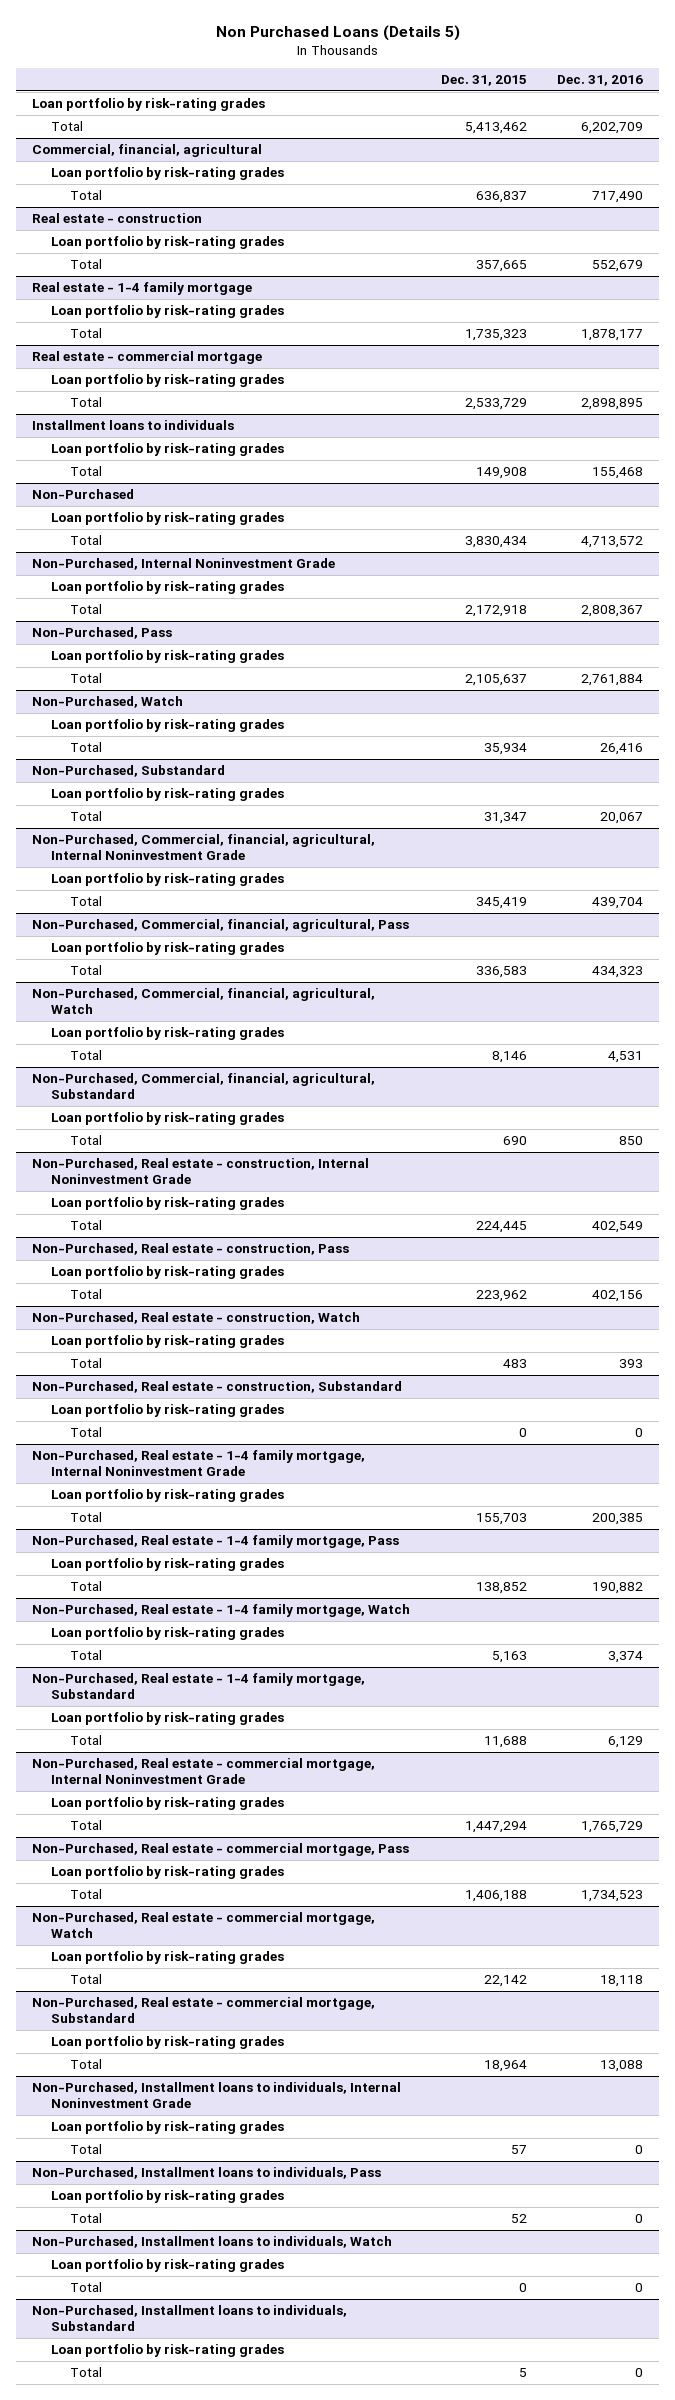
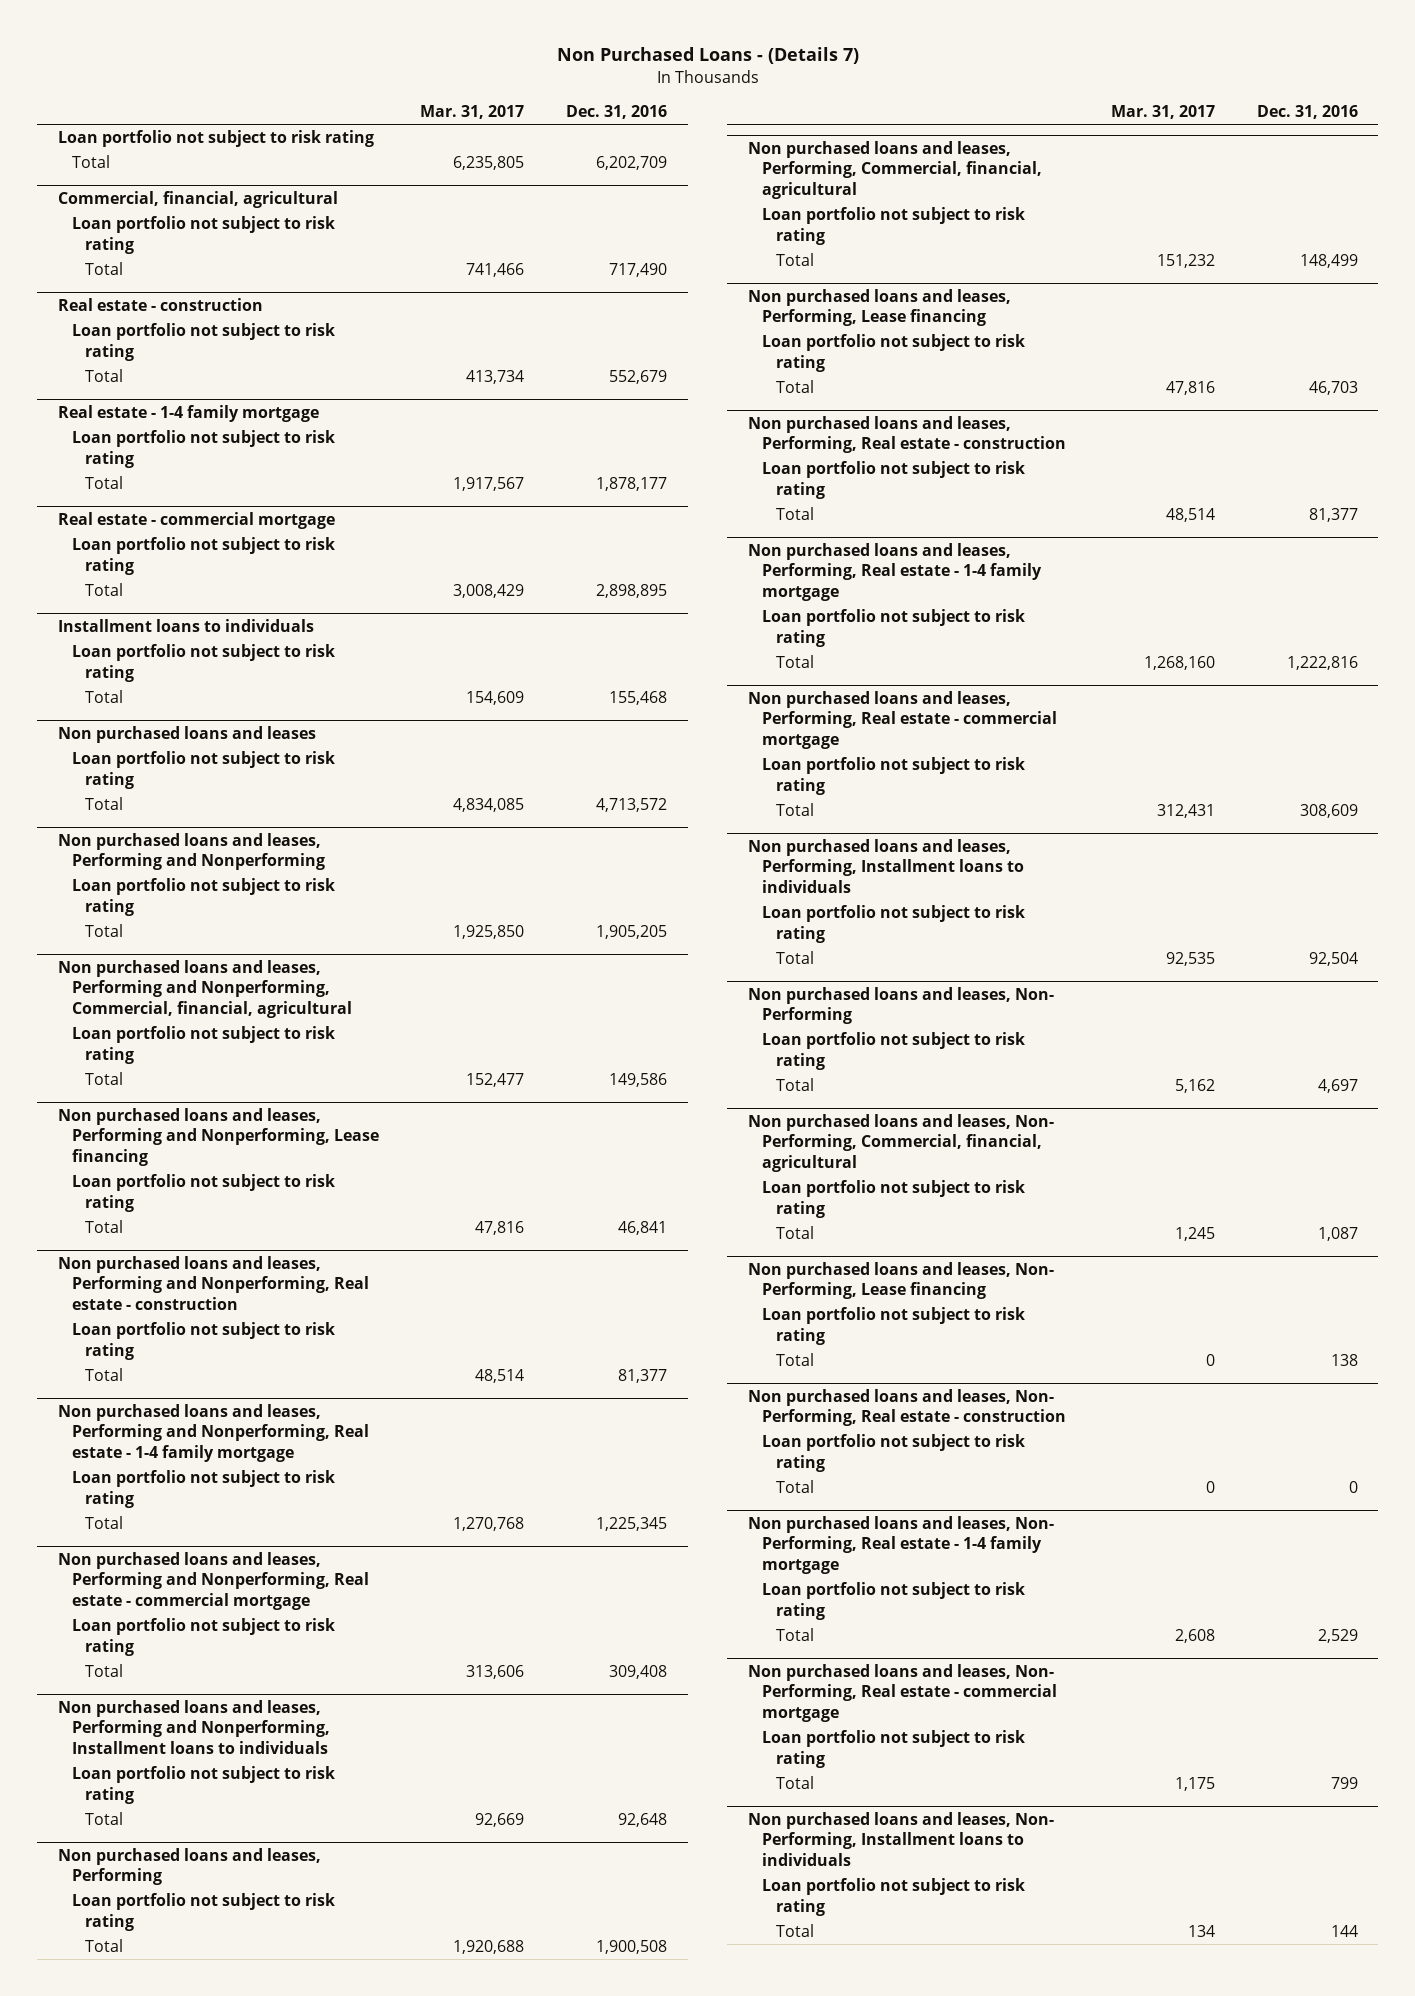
- Non Purchased Loans (Details 5)
+ Non Purchased Loans - (Details 7)
- | Dec. 31, 2015 | Dec. 31, 2016
+ | Mar. 31, 2017 | Dec. 31, 2016
- Loan portfolio by risk-rating grades
+ Loan portfolio not subject to risk rating
@ Commercial, financial, agricultural
- Loan portfolio by risk-rating grades
+ Loan portfolio not subject to risk rating
@ Real estate - construction
- Loan portfolio by risk-rating grades
+ Loan portfolio not subject to risk rating
@ Real estate - 1-4 family mortgage
- Loan portfolio by risk-rating grades
+ Loan portfolio not subject to risk rating
@ Real estate - commercial mortgage
- Loan portfolio by risk-rating grades
+ Loan portfolio not subject to risk rating
@ Installment loans to individuals
- Loan portfolio by risk-rating grades
+ Loan portfolio not subject to risk rating
- Non-Purchased
- Loan portfolio by risk-rating grades
+ Non purchased loans and leases
+ Loan portfolio not subject to risk rating
- Non-Purchased, Internal Noninvestment Grade
- Loan portfolio by risk-rating grades
- Total | 2,172,918 | 2,808,367
- Non-Purchased, Pass
- Loan portfolio by risk-rating grades
- Total | 2,105,637 | 2,761,884
- Non-Purchased, Watch
- Loan portfolio by risk-rating grades
- Total | 35,934 | 26,416
- Non-Purchased, Substandard
- Loan portfolio by risk-rating grades
- Total | 31,347 | 20,067
- Non-Purchased, Commercial, financial, agricultural, Internal Noninvestment Grade
- Loan portfolio by risk-rating grades
- Total | 345,419 | 439,704
- Non-Purchased, Commercial, financial, agricultural, Pass
- Loan portfolio by risk-rating grades
- Total | 336,583 | 434,323
- Non-Purchased, Commercial, financial, agricultural, Watch
- Loan portfolio by risk-rating grades
- Total | 8,146 | 4,531
- Non-Purchased, Commercial, financial, agricultural, Substandard
- Loan portfolio by risk-rating grades
- Total | 690 | 850
- Non-Purchased, Real estate - construction, Internal Noninvestment Grade
- Loan portfolio by risk-rating grades
- Total | 224,445 | 402,549
- Non-Purchased, Real estate - construction, Pass
- Loan portfolio by risk-rating grades
- Total | 223,962 | 402,156
- Non-Purchased, Real estate - construction, Watch
- Loan portfolio by risk-rating grades
- Total | 483 | 393
- Non-Purchased, Real estate - construction, Substandard
- Loan portfolio by risk-rating grades
- Total | 0 | 0
- Non-Purchased, Real estate - 1-4 family mortgage, Internal Noninvestment Grade
- Loan portfolio by risk-rating grades
- Total | 155,703 | 200,385
- Non-Purchased, Real estate - 1-4 family mortgage, Pass
- Loan portfolio by risk-rating grades
- Total | 138,852 | 190,882
- Non-Purchased, Real estate - 1-4 family mortgage, Watch
- Loan portfolio by risk-rating grades
- Total | 5,163 | 3,374
- Non-Purchased, Real estate - 1-4 family mortgage, Substandard
- Loan portfolio by risk-rating grades
- Total | 11,688 | 6,129
- Non-Purchased, Real estate - commercial mortgage, Internal Noninvestment Grade
- Loan portfolio by risk-rating grades
- Total | 1,447,294 | 1,765,729
- Non-Purchased, Real estate - commercial mortgage, Pass
- Loan portfolio by risk-rating grades
- Total | 1,406,188 | 1,734,523
- Non-Purchased, Real estate - commercial mortgage, Watch
- Loan portfolio by risk-rating grades
- Total | 22,142 | 18,118
- Non-Purchased, Real estate - commercial mortgage, Substandard
- Loan portfolio by risk-rating grades
- Total | 18,964 | 13,088
- Non-Purchased, Installment loans to individuals, Internal Noninvestment Grade
- Loan portfolio by risk-rating grades
- Total | 57 | 0
- Non-Purchased, Installment loans to individuals, Pass
- Loan portfolio by risk-rating grades
- Total | 52 | 0
- Non-Purchased, Installment loans to individuals, Watch
- Loan portfolio by risk-rating grades
- Total | 0 | 0
- Non-Purchased, Installment loans to individuals, Substandard
- Loan portfolio by risk-rating grades
+ Non purchased loans and leases, Performing and Nonperforming
+ Loan portfolio not subject to risk rating
+ Total | 1,925,850 | 1,905,205
+ Non purchased loans and leases, Performing and Nonperforming, Commercial, financial, agricultural
+ Loan portfolio not subject to risk rating
+ Total | 152,477 | 149,586
+ Non purchased loans and leases, Performing and Nonperforming, Lease financing
+ Loan portfolio not subject to risk rating
+ Total | 47,816 | 46,841
+ Non purchased loans and leases, Performing and Nonperforming, Real estate - construction
+ Loan portfolio not subject to risk rating
+ Total | 48,514 | 81,377
+ Non purchased loans and leases, Performing and Nonperforming, Real estate - 1-4 family mortgage
+ Loan portfolio not subject to risk rating
+ Total | 1,270,768 | 1,225,345
+ Non purchased loans and leases, Performing and Nonperforming, Real estate - commercial mortgage
+ Loan portfolio not subject to risk rating
+ Total | 313,606 | 309,408
+ Non purchased loans and leases, Performing and Nonperforming, Installment loans to individuals
+ Loan portfolio not subject to risk rating
+ Total | 92,669 | 92,648
+ Non purchased loans and leases, Performing
+ Loan portfolio not subject to risk rating
+ Total | 1,920,688 | 1,900,508
+ Non purchased loans and leases, Performing, Commercial, financial, agricultural
+ Loan portfolio not subject to risk rating
+ Total | 151,232 | 148,499
+ Non purchased loans and leases, Performing, Lease financing
+ Loan portfolio not subject to risk rating
+ Total | 47,816 | 46,703
+ Non purchased loans and leases, Performing, Real estate - construction
+ Loan portfolio not subject to risk rating
+ Total | 48,514 | 81,377
+ Non purchased loans and leases, Performing, Real estate - 1-4 family mortgage
+ Loan portfolio not subject to risk rating
+ Total | 1,268,160 | 1,222,816
+ Non purchased loans and leases, Performing, Real estate - commercial mortgage
+ Loan portfolio not subject to risk rating
+ Total | 312,431 | 308,609
+ Non purchased loans and leases, Performing, Installment loans to individuals
+ Loan portfolio not subject to risk rating
+ Total | 92,535 | 92,504
+ Non purchased loans and leases, Non- Performing
+ Loan portfolio not subject to risk rating
+ Total | 5,162 | 4,697
+ Non purchased loans and leases, Non- Performing, Commercial, financial, agricultural
+ Loan portfolio not subject to risk rating
+ Total | 1,245 | 1,087
+ Non purchased loans and leases, Non- Performing, Lease financing
+ Loan portfolio not subject to risk rating
+ Total | 0 | 138
+ Non purchased loans and leases, Non- Performing, Real estate - construction
+ Loan portfolio not subject to risk rating
+ Non purchased loans and leases, Non- Performing, Real estate - 1-4 family mortgage
+ Loan portfolio not subject to risk rating
+ Total | 2,608 | 2,529
+ Non purchased loans and leases, Non- Performing, Real estate - commercial mortgage
+ Loan portfolio not subject to risk rating
+ Total | 1,175 | 799
+ Non purchased loans and leases, Non- Performing, Installment loans to individuals
+ Loan portfolio not subject to risk rating
+ Total | 134 | 144

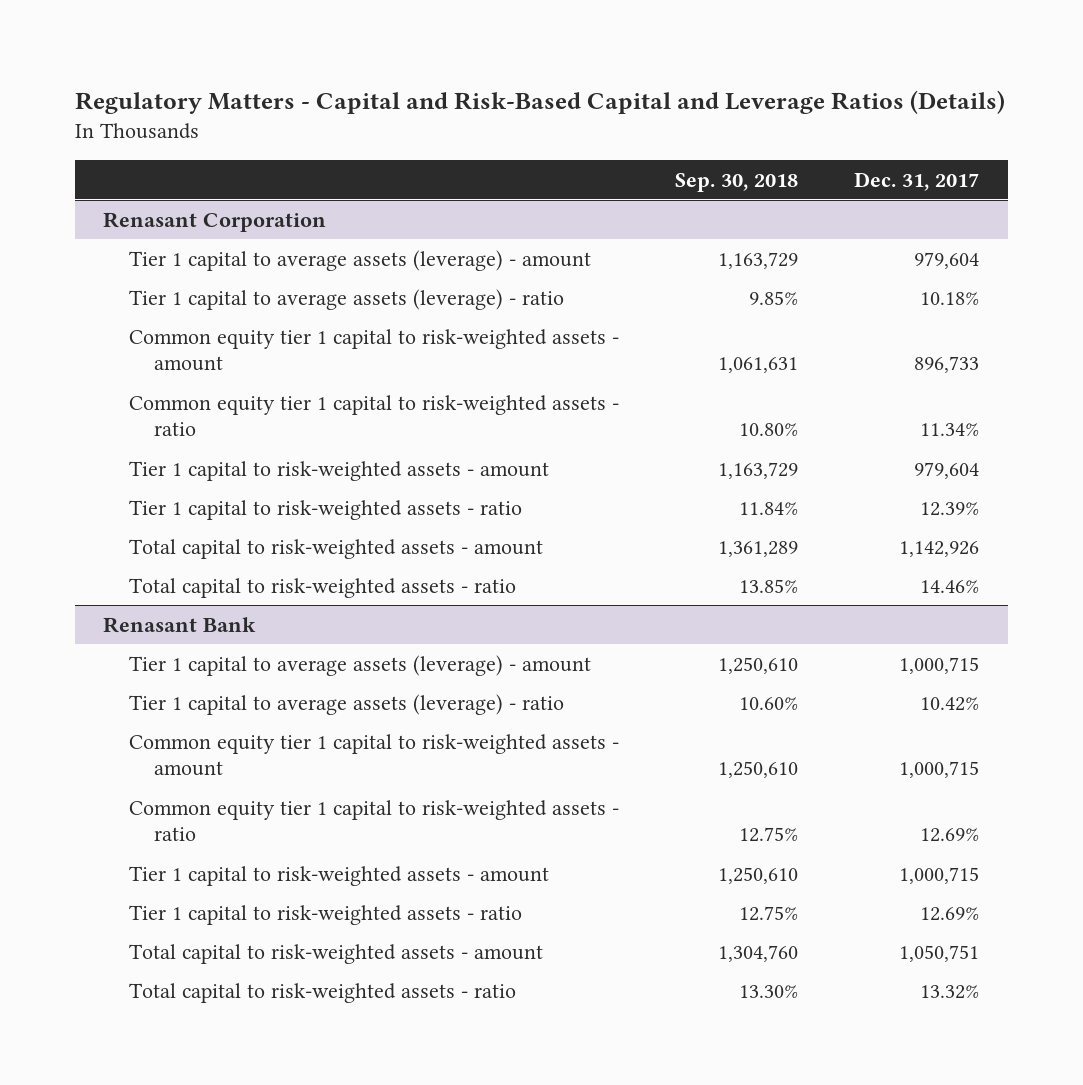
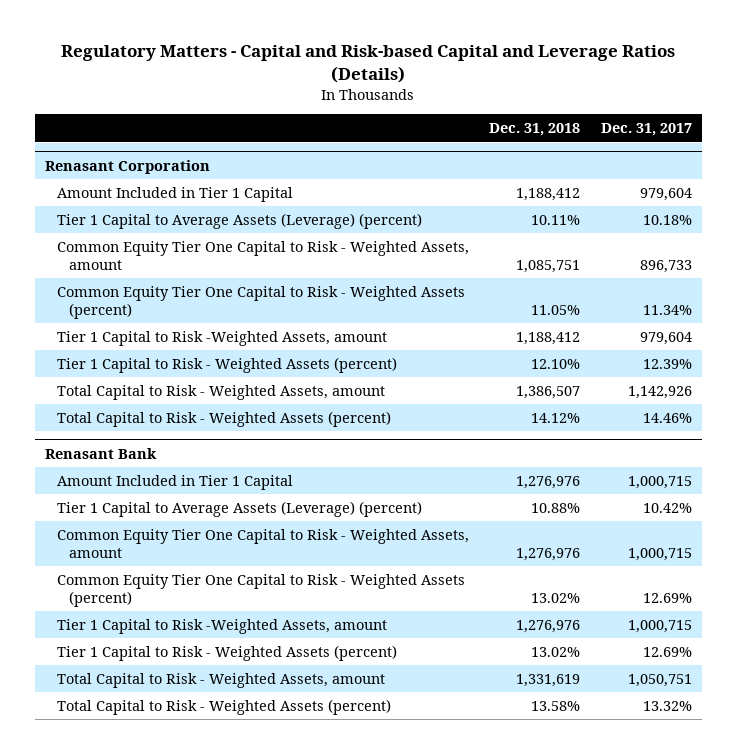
- Regulatory Matters - Capital and Risk-Based Capital and Leverage Ratios (Details)
+ Regulatory Matters - Capital and Risk-based Capital and Leverage Ratios (Details)
- | Sep. 30, 2018 | Dec. 31, 2017
+ | Dec. 31, 2018 | Dec. 31, 2017
@ Renasant Corporation
- Tier 1 capital to average assets (leverage) - amount | 1,163,729 | 979,604
- Tier 1 capital to average assets (leverage) - ratio | 9.85% | 10.18%
- Common equity tier 1 capital to risk-weighted assets - amount | 1,061,631 | 896,733
- Common equity tier 1 capital to risk-weighted assets - ratio | 10.80% | 11.34%
- Tier 1 capital to risk-weighted assets - amount | 1,163,729 | 979,604
- Tier 1 capital to risk-weighted assets - ratio | 11.84% | 12.39%
- Total capital to risk-weighted assets - amount | 1,361,289 | 1,142,926
- Total capital to risk-weighted assets - ratio | 13.85% | 14.46%
+ Amount Included in Tier 1 Capital | 1,188,412 | 979,604
+ Tier 1 Capital to Average Assets (Leverage) (percent) | 10.11% | 10.18%
+ Common Equity Tier One Capital to Risk - Weighted Assets, amount | 1,085,751 | 896,733
+ Common Equity Tier One Capital to Risk - Weighted Assets (percent) | 11.05% | 11.34%
+ Tier 1 Capital to Risk -Weighted Assets, amount | 1,188,412 | 979,604
+ Tier 1 Capital to Risk - Weighted Assets (percent) | 12.10% | 12.39%
+ Total Capital to Risk - Weighted Assets, amount | 1,386,507 | 1,142,926
+ Total Capital to Risk - Weighted Assets (percent) | 14.12% | 14.46%
@ Renasant Bank
- Tier 1 capital to average assets (leverage) - amount | 1,250,610 | 1,000,715
- Tier 1 capital to average assets (leverage) - ratio | 10.60% | 10.42%
- Common equity tier 1 capital to risk-weighted assets - amount | 1,250,610 | 1,000,715
- Common equity tier 1 capital to risk-weighted assets - ratio | 12.75% | 12.69%
- Tier 1 capital to risk-weighted assets - amount | 1,250,610 | 1,000,715
- Tier 1 capital to risk-weighted assets - ratio | 12.75% | 12.69%
- Total capital to risk-weighted assets - amount | 1,304,760 | 1,050,751
- Total capital to risk-weighted assets - ratio | 13.30% | 13.32%
+ Amount Included in Tier 1 Capital | 1,276,976 | 1,000,715
+ Tier 1 Capital to Average Assets (Leverage) (percent) | 10.88% | 10.42%
+ Common Equity Tier One Capital to Risk - Weighted Assets, amount | 1,276,976 | 1,000,715
+ Common Equity Tier One Capital to Risk - Weighted Assets (percent) | 13.02% | 12.69%
+ Tier 1 Capital to Risk -Weighted Assets, amount | 1,276,976 | 1,000,715
+ Tier 1 Capital to Risk - Weighted Assets (percent) | 13.02% | 12.69%
+ Total Capital to Risk - Weighted Assets, amount | 1,331,619 | 1,050,751
+ Total Capital to Risk - Weighted Assets (percent) | 13.58% | 13.32%

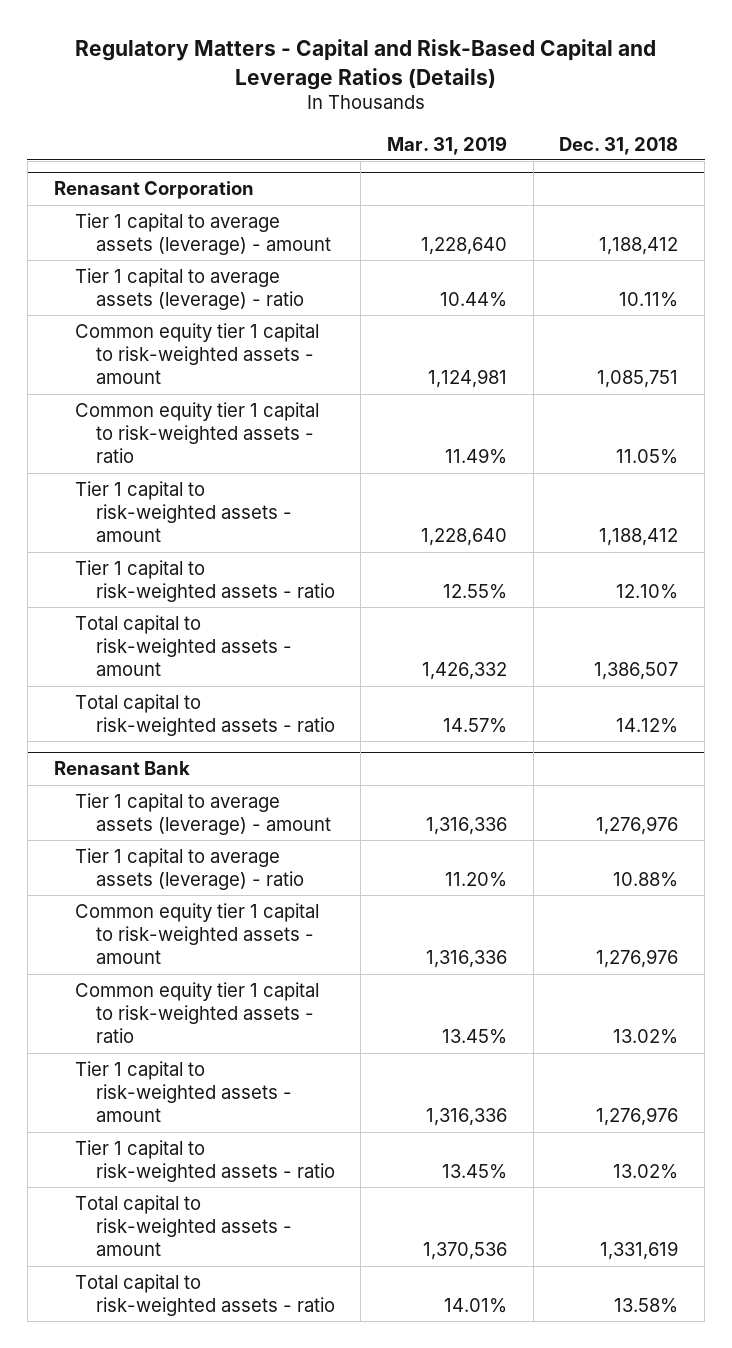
- Regulatory Matters - Capital and Risk-based Capital and Leverage Ratios (Details)
+ Regulatory Matters - Capital and Risk-Based Capital and Leverage Ratios (Details)
- | Dec. 31, 2018 | Dec. 31, 2017
+ | Mar. 31, 2019 | Dec. 31, 2018
@ Renasant Corporation
- Amount Included in Tier 1 Capital | 1,188,412 | 979,604
- Tier 1 Capital to Average Assets (Leverage) (percent) | 10.11% | 10.18%
- Common Equity Tier One Capital to Risk - Weighted Assets, amount | 1,085,751 | 896,733
- Common Equity Tier One Capital to Risk - Weighted Assets (percent) | 11.05% | 11.34%
- Tier 1 Capital to Risk -Weighted Assets, amount | 1,188,412 | 979,604
- Tier 1 Capital to Risk - Weighted Assets (percent) | 12.10% | 12.39%
- Total Capital to Risk - Weighted Assets, amount | 1,386,507 | 1,142,926
- Total Capital to Risk - Weighted Assets (percent) | 14.12% | 14.46%
+ Tier 1 capital to average assets (leverage) - amount | 1,228,640 | 1,188,412
+ Tier 1 capital to average assets (leverage) - ratio | 10.44% | 10.11%
+ Common equity tier 1 capital to risk-weighted assets - amount | 1,124,981 | 1,085,751
+ Common equity tier 1 capital to risk-weighted assets - ratio | 11.49% | 11.05%
+ Tier 1 capital to risk-weighted assets - amount | 1,228,640 | 1,188,412
+ Tier 1 capital to risk-weighted assets - ratio | 12.55% | 12.10%
+ Total capital to risk-weighted assets - amount | 1,426,332 | 1,386,507
+ Total capital to risk-weighted assets - ratio | 14.57% | 14.12%
@ Renasant Bank
- Amount Included in Tier 1 Capital | 1,276,976 | 1,000,715
- Tier 1 Capital to Average Assets (Leverage) (percent) | 10.88% | 10.42%
- Common Equity Tier One Capital to Risk - Weighted Assets, amount | 1,276,976 | 1,000,715
- Common Equity Tier One Capital to Risk - Weighted Assets (percent) | 13.02% | 12.69%
- Tier 1 Capital to Risk -Weighted Assets, amount | 1,276,976 | 1,000,715
- Tier 1 Capital to Risk - Weighted Assets (percent) | 13.02% | 12.69%
- Total Capital to Risk - Weighted Assets, amount | 1,331,619 | 1,050,751
- Total Capital to Risk - Weighted Assets (percent) | 13.58% | 13.32%
+ Tier 1 capital to average assets (leverage) - amount | 1,316,336 | 1,276,976
+ Tier 1 capital to average assets (leverage) - ratio | 11.20% | 10.88%
+ Common equity tier 1 capital to risk-weighted assets - amount | 1,316,336 | 1,276,976
+ Common equity tier 1 capital to risk-weighted assets - ratio | 13.45% | 13.02%
+ Tier 1 capital to risk-weighted assets - amount | 1,316,336 | 1,276,976
+ Tier 1 capital to risk-weighted assets - ratio | 13.45% | 13.02%
+ Total capital to risk-weighted assets - amount | 1,370,536 | 1,331,619
+ Total capital to risk-weighted assets - ratio | 14.01% | 13.58%

